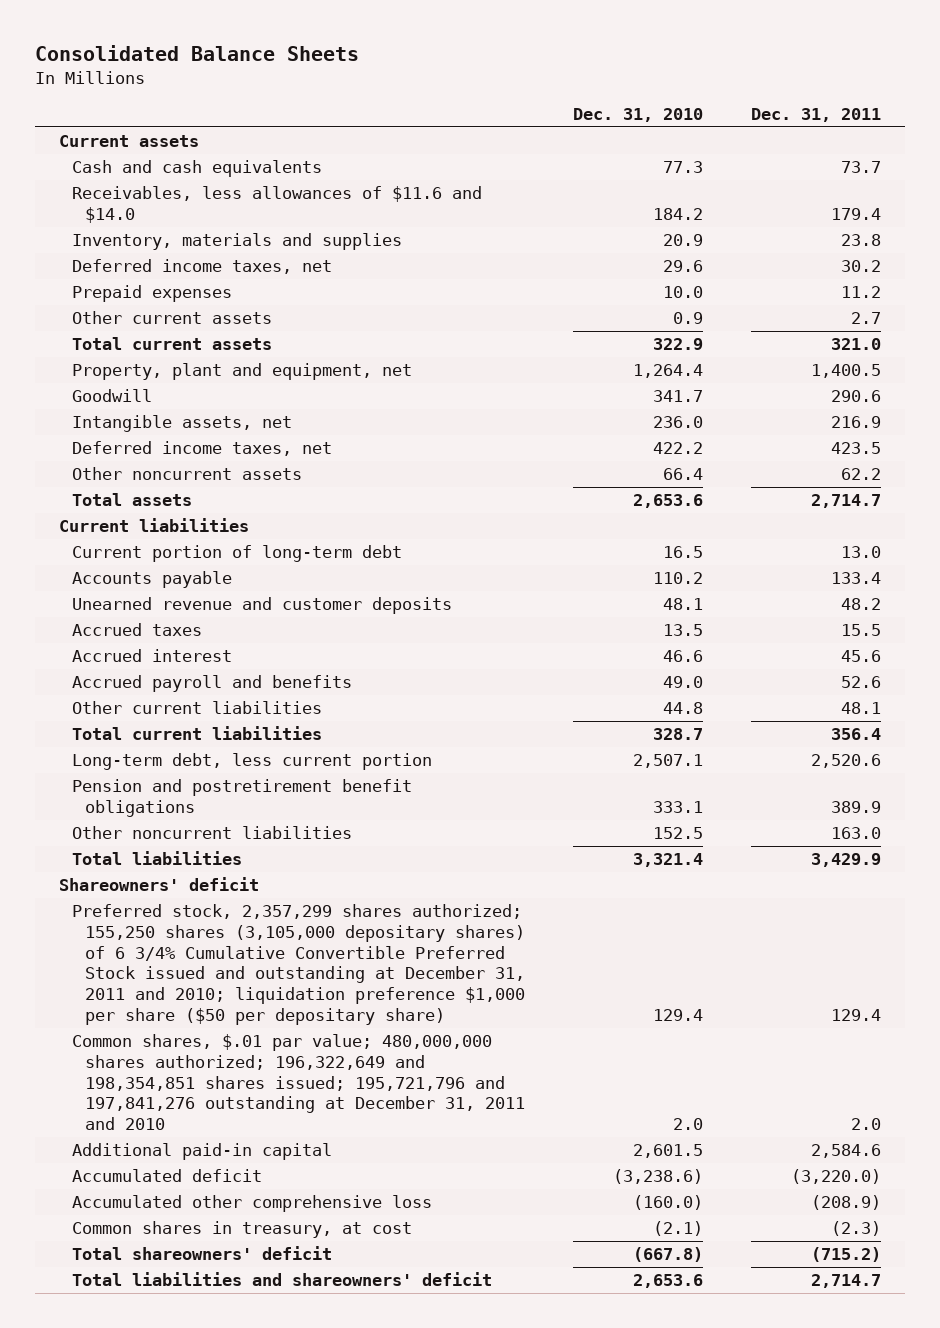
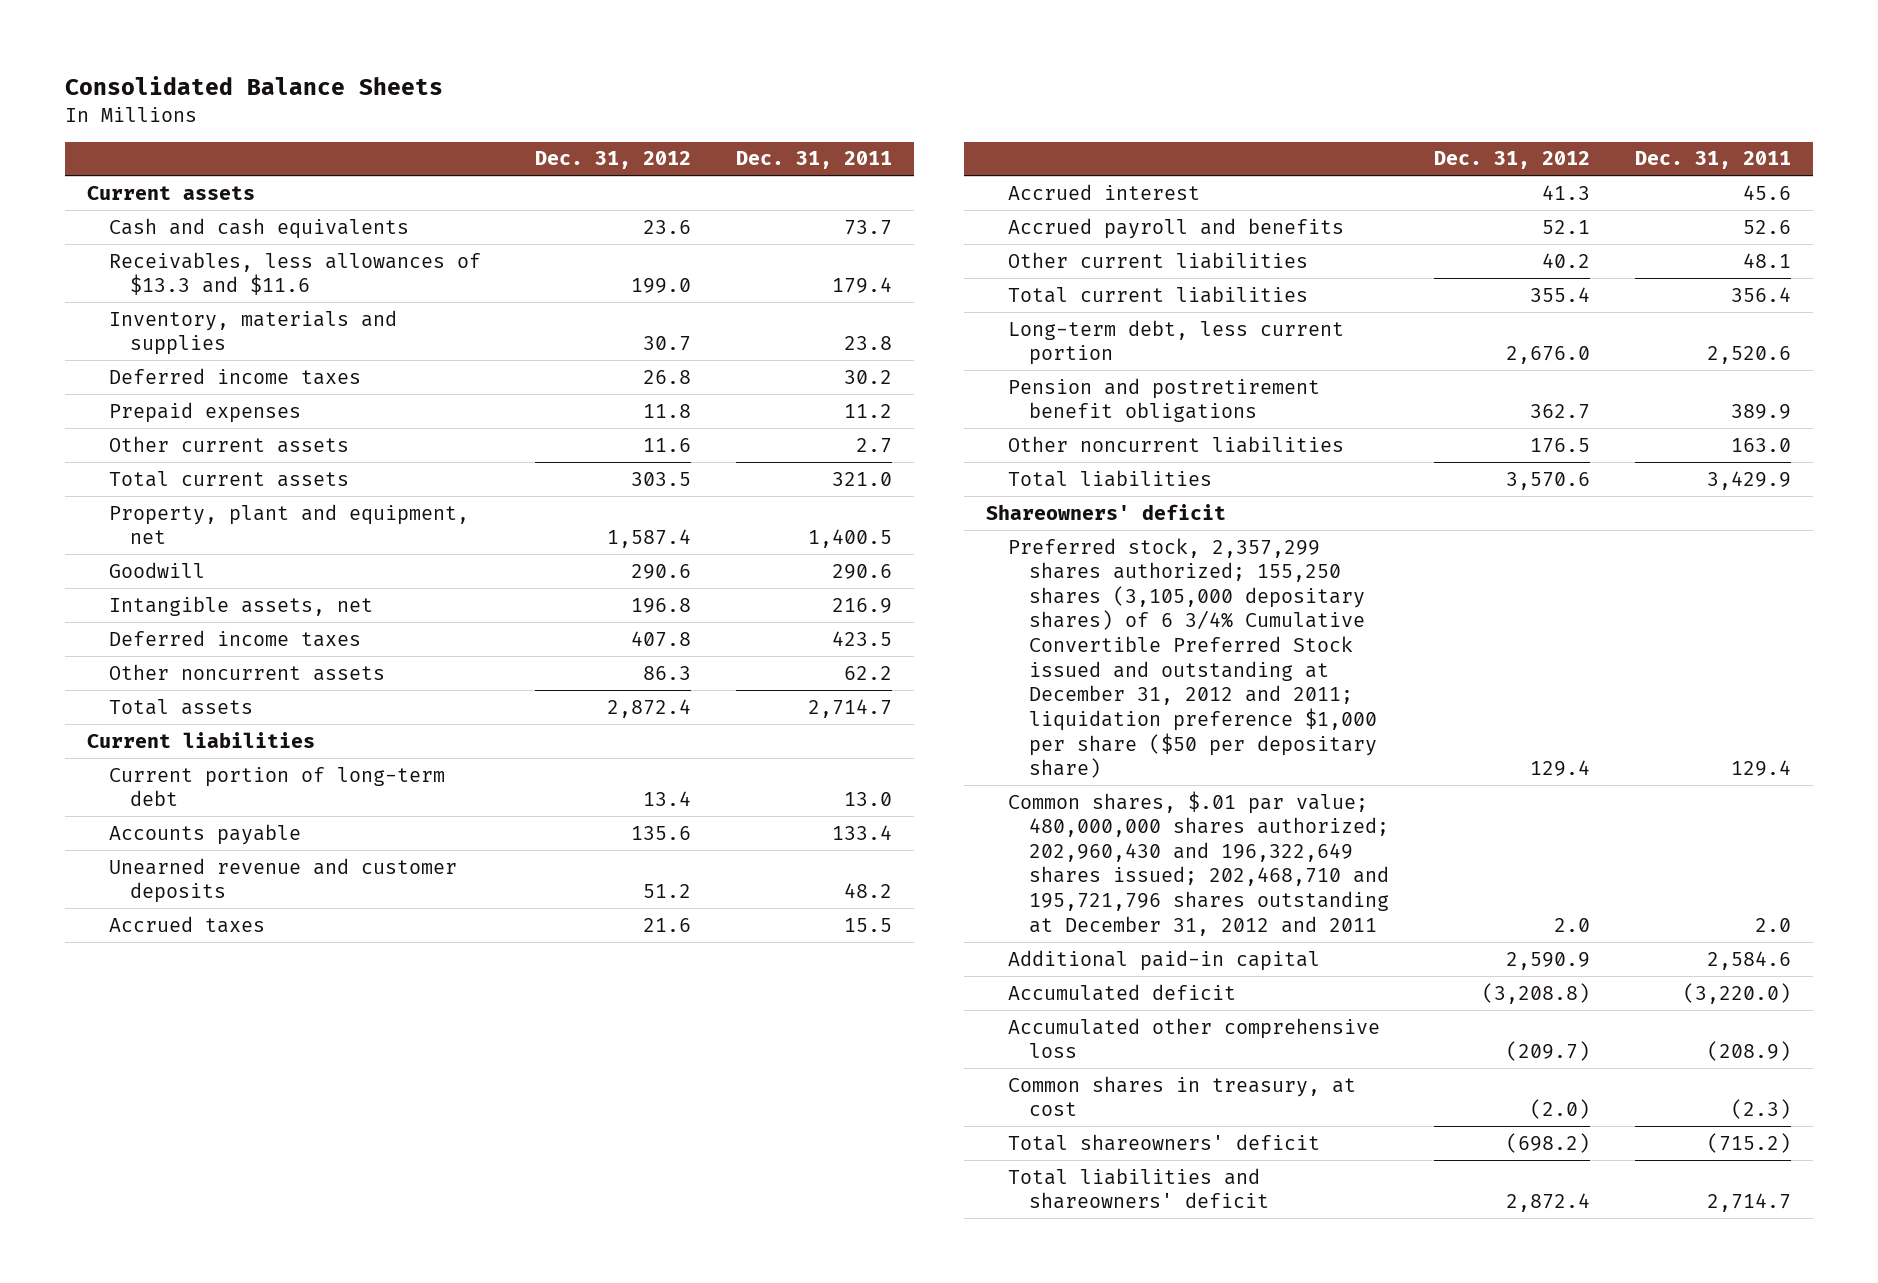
- | Dec. 31, 2010 | Dec. 31, 2011
+ | Dec. 31, 2012 | Dec. 31, 2011
- Receivables, less allowances of $11.6 and $14.0 | 184.2 | 179.4
+ Receivables, less allowances of $13.3 and $11.6 | 199.0 | 179.4
- Deferred income taxes, net | 29.6 | 30.2
+ Deferred income taxes | 26.8 | 30.2
- Deferred income taxes, net | 422.2 | 423.5
+ Deferred income taxes | 407.8 | 423.5
- Preferred stock, 2,357,299 shares authorized; 155,250 shares (3,105,000 depositary shares) of 6 3/4% Cumulative Convertible Preferred Stock issued and outstanding at December 31, 2011 and 2010; liquidation preference $1,000 per share ($50 per depositary share) | 129.4 | 129.4
- Common shares, $.01 par value; 480,000,000 shares authorized; 196,322,649 and 198,354,851 shares issued; 195,721,796 and 197,841,276 outstanding at December 31, 2011 and 2010 | 2.0 | 2.0
+ Preferred stock, 2,357,299 shares authorized; 155,250 shares (3,105,000 depositary shares) of 6 3/4% Cumulative Convertible Preferred Stock issued and outstanding at December 31, 2012 and 2011; liquidation preference $1,000 per share ($50 per depositary share) | 129.4 | 129.4
+ Common shares, $.01 par value; 480,000,000 shares authorized; 202,960,430 and 196,322,649 shares issued; 202,468,710 and 195,721,796 shares outstanding at December 31, 2012 and 2011 | 2.0 | 2.0

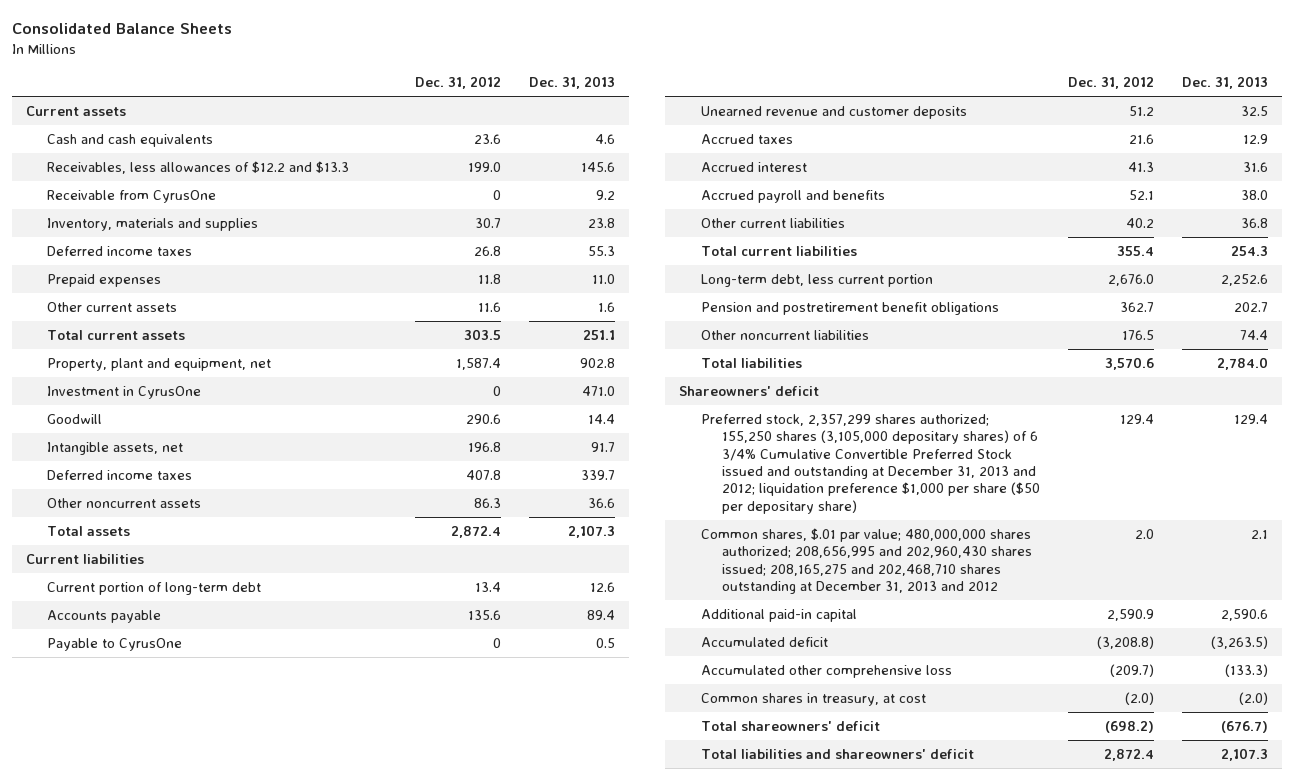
- | Dec. 31, 2012 | Dec. 31, 2011
+ | Dec. 31, 2012 | Dec. 31, 2013
- Receivables, less allowances of $13.3 and $11.6 | 199.0 | 179.4
+ Receivables, less allowances of $12.2 and $13.3 | 199.0 | 145.6
+ Receivable from CyrusOne | 0 | 9.2
+ Investment in CyrusOne | 0 | 471.0
+ Payable to CyrusOne | 0 | 0.5
- Preferred stock, 2,357,299 shares authorized; 155,250 shares (3,105,000 depositary shares) of 6 3/4% Cumulative Convertible Preferred Stock issued and outstanding at December 31, 2012 and 2011; liquidation preference $1,000 per share ($50 per depositary share) | 129.4 | 129.4
- Common shares, $.01 par value; 480,000,000 shares authorized; 202,960,430 and 196,322,649 shares issued; 202,468,710 and 195,721,796 shares outstanding at December 31, 2012 and 2011 | 2.0 | 2.0
+ Preferred stock, 2,357,299 shares authorized; 155,250 shares (3,105,000 depositary shares) of 6 3/4% Cumulative Convertible Preferred Stock issued and outstanding at December 31, 2013 and 2012; liquidation preference $1,000 per share ($50 per depositary share) | 129.4 | 129.4
+ Common shares, $.01 par value; 480,000,000 shares authorized; 208,656,995 and 202,960,430 shares issued; 208,165,275 and 202,468,710 shares outstanding at December 31, 2013 and 2012 | 2.0 | 2.1

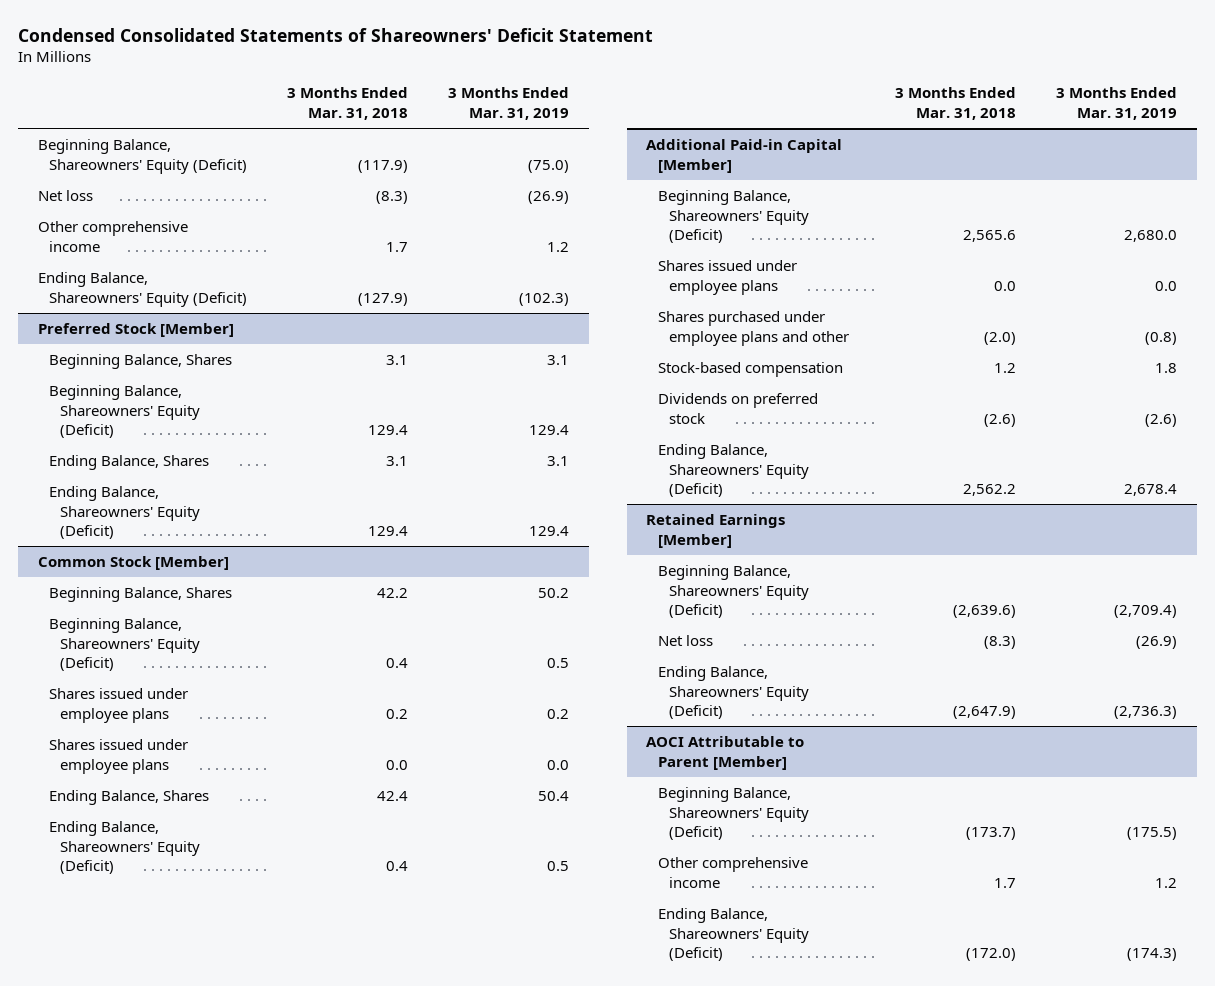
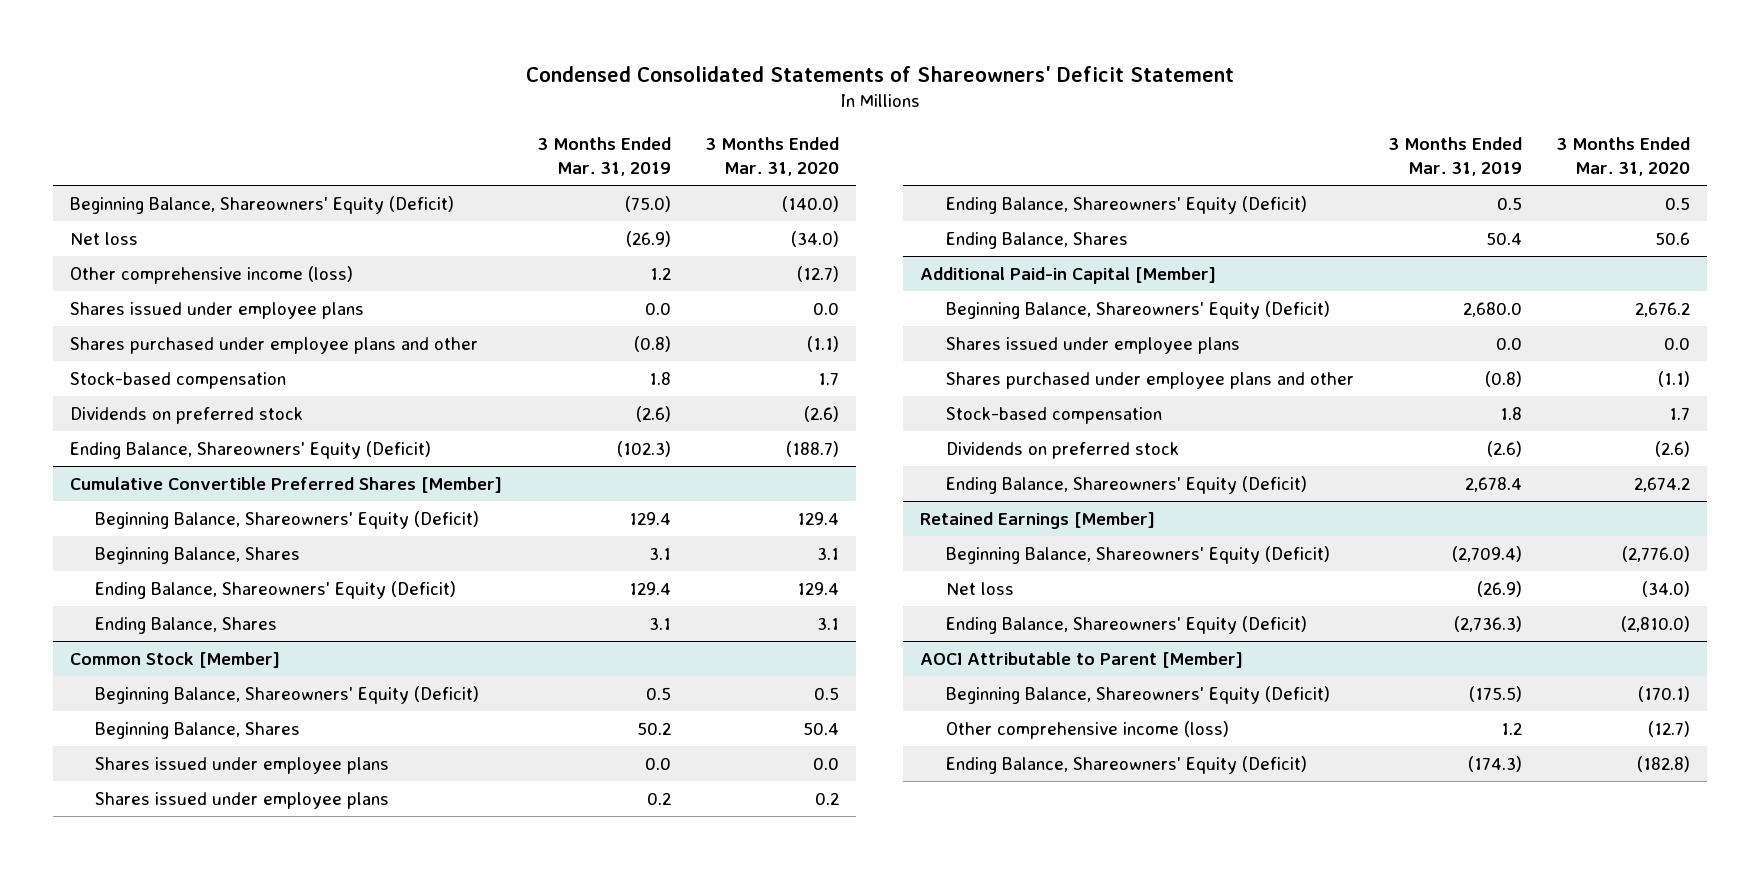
- | 3 Months Ended Mar. 31, 2018 | 3 Months Ended Mar. 31, 2019
+ | 3 Months Ended Mar. 31, 2019 | 3 Months Ended Mar. 31, 2020
- Other comprehensive income | 1.7 | 1.2
+ Other comprehensive income (loss) | 1.2 | (12.7)
+ Shares issued under employee plans | 0.0 | 0.0
+ Shares purchased under employee plans and other | (0.8) | (1.1)
+ Stock-based compensation | 1.8 | 1.7
+ Dividends on preferred stock | (2.6) | (2.6)
- Preferred Stock [Member]
- Beginning Balance, Shares | 3.1 | 3.1
+ Cumulative Convertible Preferred Shares [Member]
- Ending Balance, Shares | 3.1 | 3.1
+ Beginning Balance, Shares | 3.1 | 3.1
+ Ending Balance, Shares | 3.1 | 3.1
@ Common Stock [Member]
moved down: Beginning Balance, Shares | 50.2 | 50.4
moved down: Shares issued under employee plans | 0.2 | 0.2
moved down: Ending Balance, Shares | 50.4 | 50.6
@ AOCI Attributable to Parent [Member]
- Other comprehensive income | 1.7 | 1.2
+ Other comprehensive income (loss) | 1.2 | (12.7)

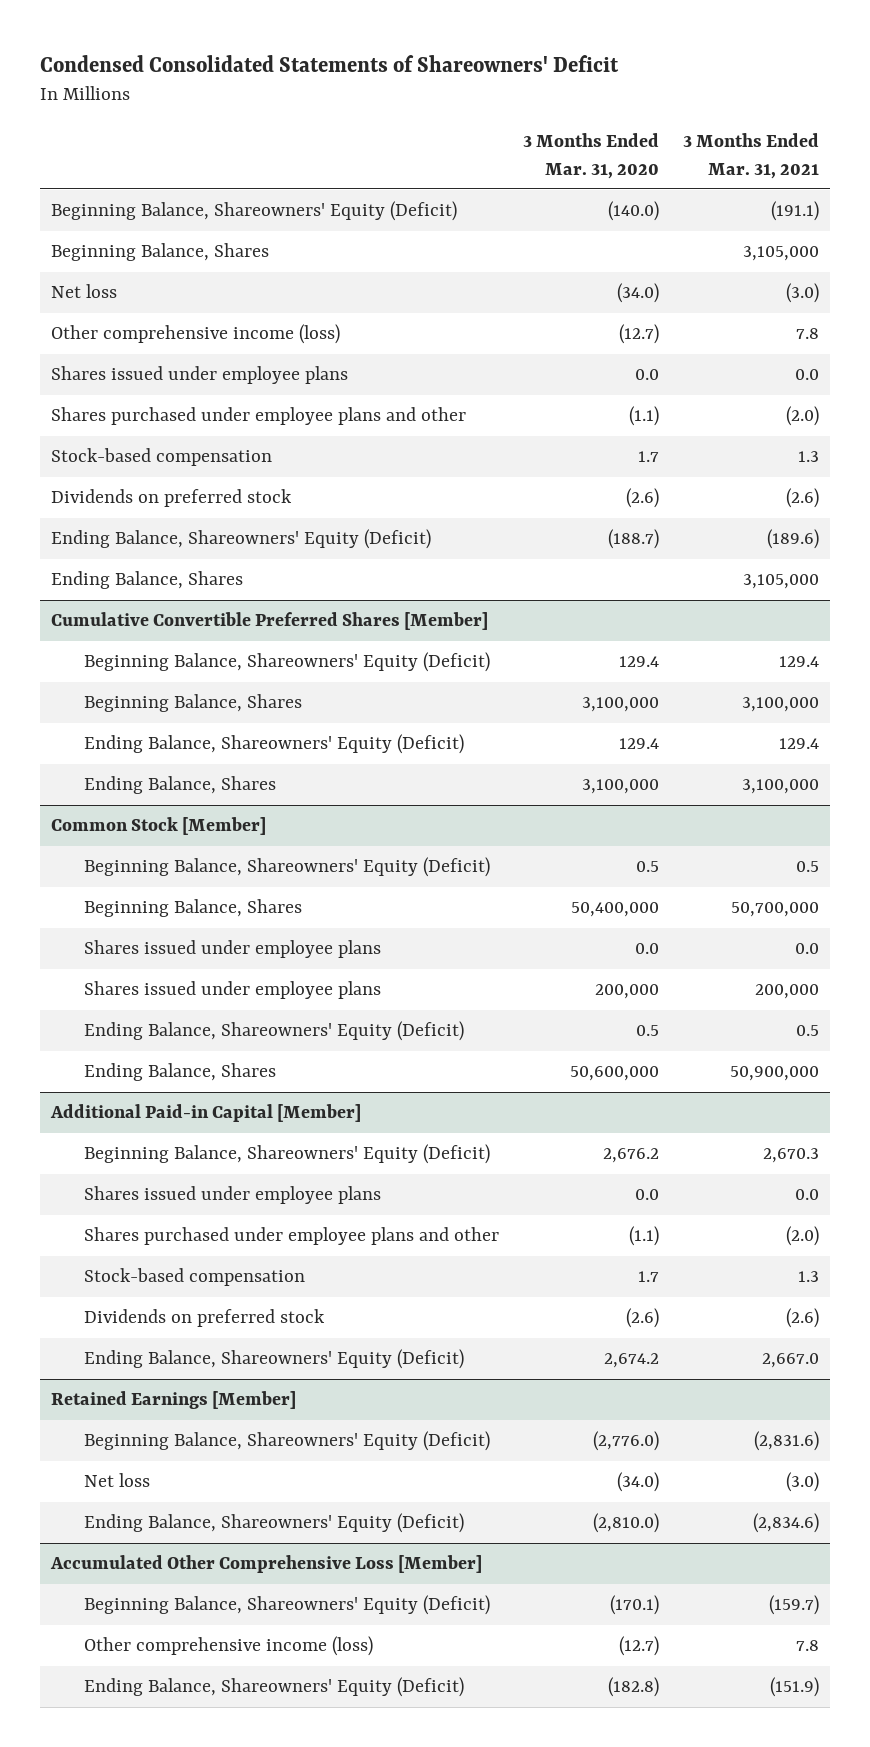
- Condensed Consolidated Statements of Shareowners' Deficit Statement
+ Condensed Consolidated Statements of Shareowners' Deficit
- | 3 Months Ended Mar. 31, 2019 | 3 Months Ended Mar. 31, 2020
+ | 3 Months Ended Mar. 31, 2020 | 3 Months Ended Mar. 31, 2021
+ Beginning Balance, Shares | | 3,105,000
+ Ending Balance, Shares | | 3,105,000
@ Cumulative Convertible Preferred Shares [Member]
- Beginning Balance, Shares | 3.1 | 3.1
+ Beginning Balance, Shares | 3,100,000 | 3,100,000
- Ending Balance, Shares | 3.1 | 3.1
+ Ending Balance, Shares | 3,100,000 | 3,100,000
@ Common Stock [Member]
- Beginning Balance, Shares | 50.2 | 50.4
+ Beginning Balance, Shares | 50,400,000 | 50,700,000
- Shares issued under employee plans | 0.2 | 0.2
+ Shares issued under employee plans | 200,000 | 200,000
- Ending Balance, Shares | 50.4 | 50.6
+ Ending Balance, Shares | 50,600,000 | 50,900,000
- AOCI Attributable to Parent [Member]
+ Accumulated Other Comprehensive Loss [Member]

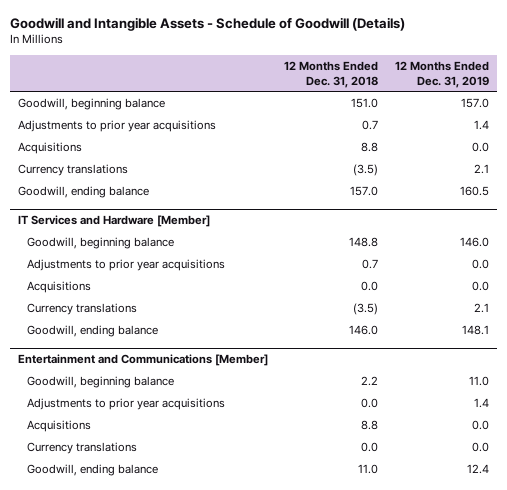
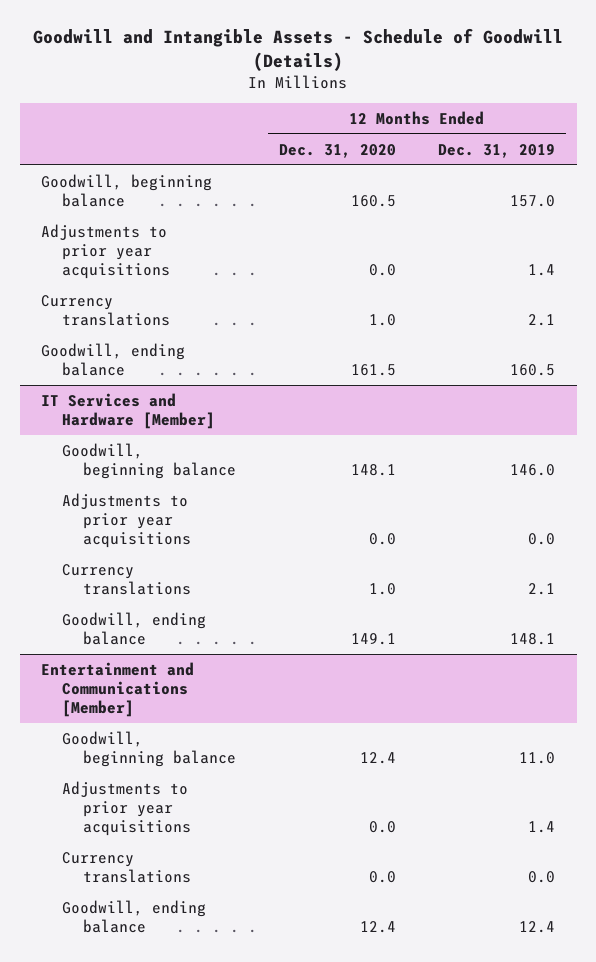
- | 12 Months Ended Dec. 31, 2018 | 12 Months Ended Dec. 31, 2019
+ | 12 Months Ended Dec. 31, 2020 | 12 Months Ended Dec. 31, 2019
- Acquisitions | 8.8 | 0.0
@ IT Services and Hardware [Member]
- Acquisitions | 0.0 | 0.0
@ Entertainment and Communications [Member]
- Acquisitions | 8.8 | 0.0

